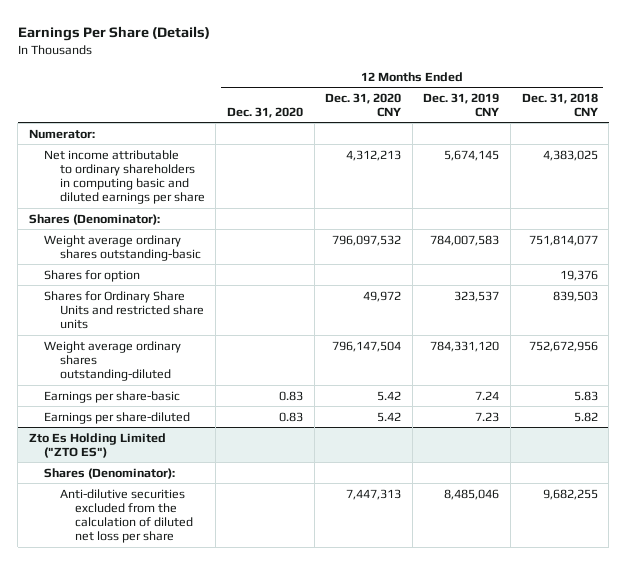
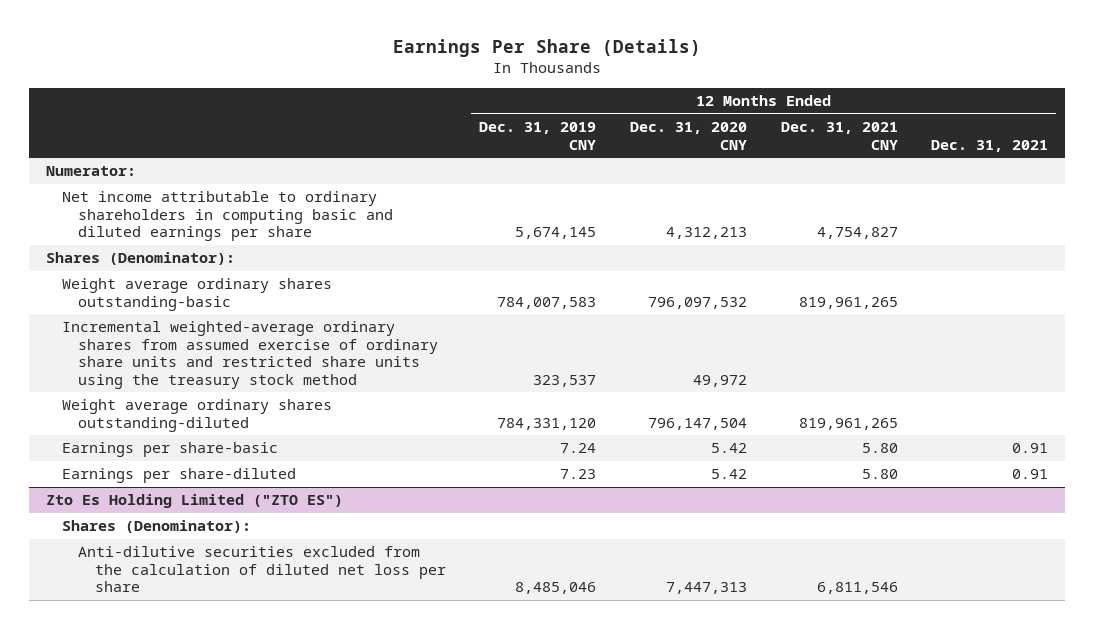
- | 12 Months Ended Dec. 31, 2020 | 12 Months Ended Dec. 31, 2020 CNY | 12 Months Ended Dec. 31, 2019 CNY | 12 Months Ended Dec. 31, 2018 CNY
+ | 12 Months Ended Dec. 31, 2019 CNY | 12 Months Ended Dec. 31, 2020 CNY | 12 Months Ended Dec. 31, 2021 CNY | 12 Months Ended Dec. 31, 2021
- Shares for option | | | | 19,376
- Shares for Ordinary Share Units and restricted share units | | 49,972 | 323,537 | 839,503
+ Incremental weighted-average ordinary shares from assumed exercise of ordinary share units and restricted share units using the treasury stock method | 323,537 | 49,972 | |

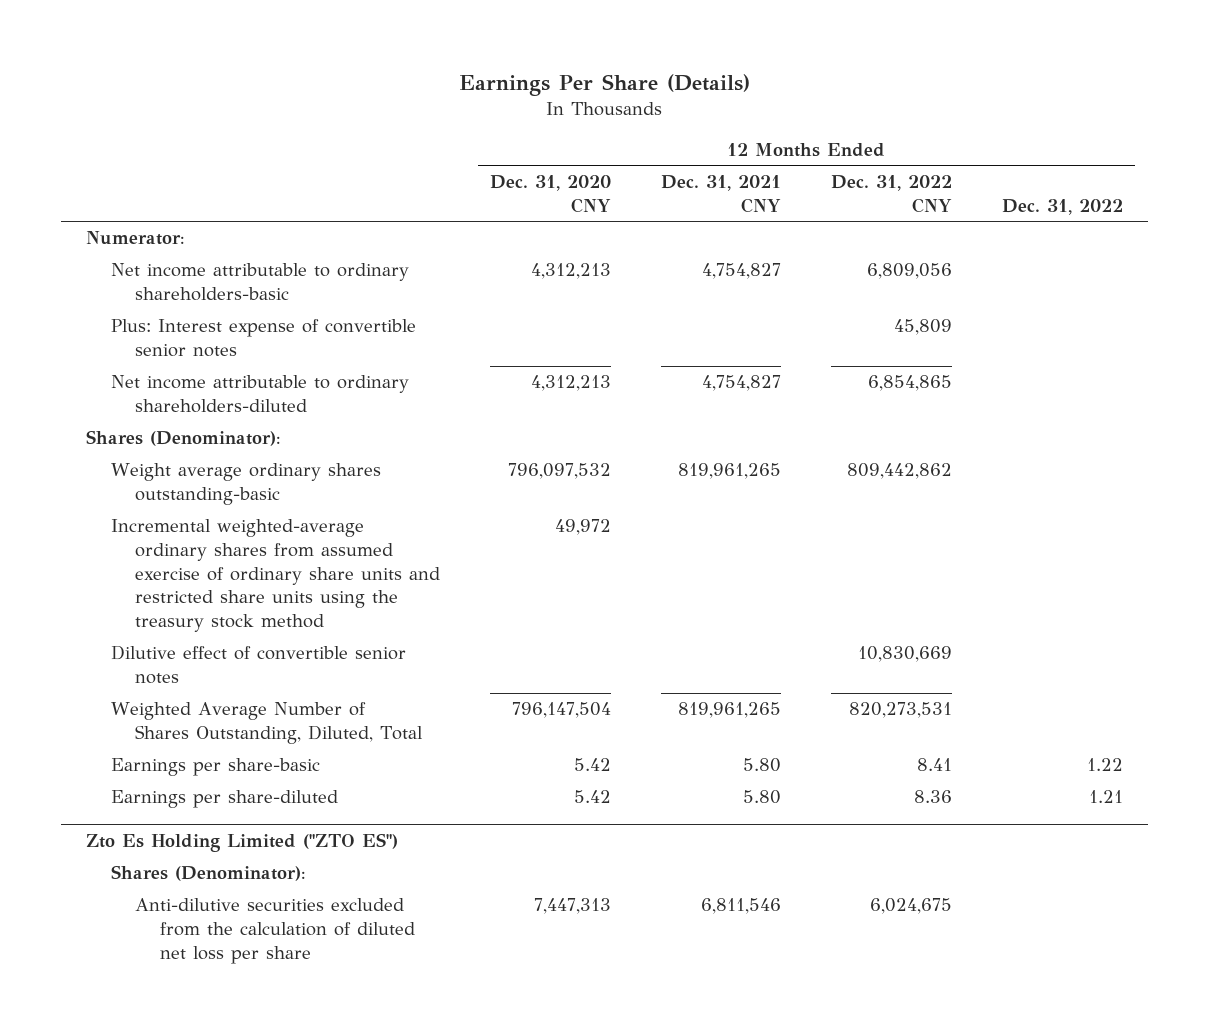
- | 12 Months Ended Dec. 31, 2019 CNY | 12 Months Ended Dec. 31, 2020 CNY | 12 Months Ended Dec. 31, 2021 CNY | 12 Months Ended Dec. 31, 2021
+ | 12 Months Ended Dec. 31, 2020 CNY | 12 Months Ended Dec. 31, 2021 CNY | 12 Months Ended Dec. 31, 2022 CNY | 12 Months Ended Dec. 31, 2022
- Net income attributable to ordinary shareholders in computing basic and diluted earnings per share | 5,674,145 | 4,312,213 | 4,754,827 |
+ Net income attributable to ordinary shareholders-basic | 4,312,213 | 4,754,827 | 6,809,056 |
+ Plus: Interest expense of convertible senior notes | | | 45,809 |
+ Net income attributable to ordinary shareholders-diluted | 4,312,213 | 4,754,827 | 6,854,865 |
- Weight average ordinary shares outstanding-diluted | 784,331,120 | 796,147,504 | 819,961,265 |
+ Dilutive effect of convertible senior notes | | | 10,830,669 |
+ Weighted Average Number of Shares Outstanding, Diluted, Total | 796,147,504 | 819,961,265 | 820,273,531 |

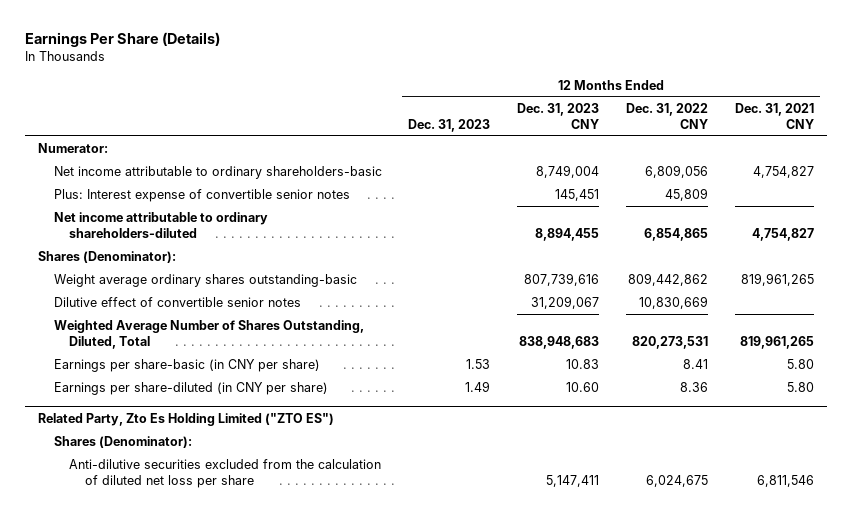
- | 12 Months Ended Dec. 31, 2020 CNY | 12 Months Ended Dec. 31, 2021 CNY | 12 Months Ended Dec. 31, 2022 CNY | 12 Months Ended Dec. 31, 2022
+ | 12 Months Ended Dec. 31, 2023 | 12 Months Ended Dec. 31, 2023 CNY | 12 Months Ended Dec. 31, 2022 CNY | 12 Months Ended Dec. 31, 2021 CNY
- Incremental weighted-average ordinary shares from assumed exercise of ordinary share units and restricted share units using the treasury stock method | 49,972 | | |
- Earnings per share-basic | 5.42 | 5.80 | 8.41 | 1.22
- Earnings per share-diluted | 5.42 | 5.80 | 8.36 | 1.21
- Zto Es Holding Limited ("ZTO ES")
+ Earnings per share-basic (in CNY per share) | 1.53 | 10.83 | 8.41 | 5.80
+ Earnings per share-diluted (in CNY per share) | 1.49 | 10.60 | 8.36 | 5.80
+ Related Party, Zto Es Holding Limited ("ZTO ES")

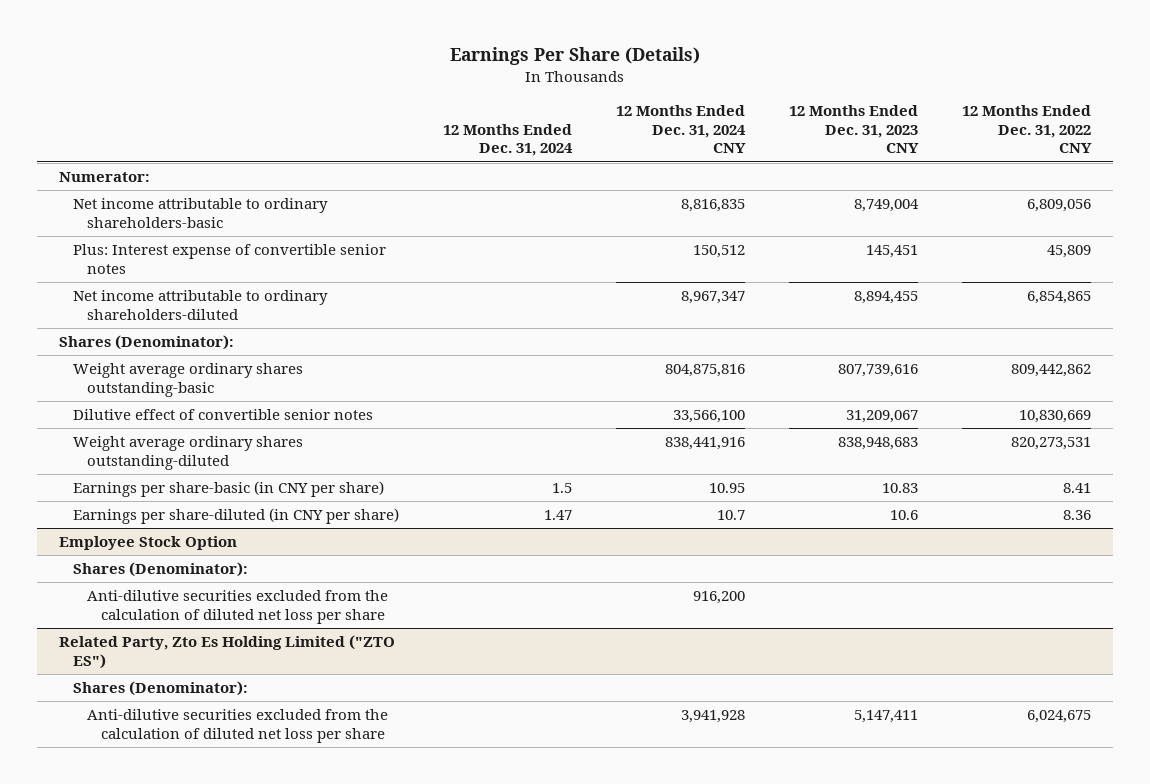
- | 12 Months Ended Dec. 31, 2023 | 12 Months Ended Dec. 31, 2023 CNY | 12 Months Ended Dec. 31, 2022 CNY | 12 Months Ended Dec. 31, 2021 CNY
+ | 12 Months Ended Dec. 31, 2024 | 12 Months Ended Dec. 31, 2024 CNY | 12 Months Ended Dec. 31, 2023 CNY | 12 Months Ended Dec. 31, 2022 CNY
- Weighted Average Number of Shares Outstanding, Diluted, Total | | 838,948,683 | 820,273,531 | 819,961,265
+ Weight average ordinary shares outstanding-diluted | | 838,441,916 | 838,948,683 | 820,273,531
- Earnings per share-diluted (in CNY per share) | 1.49 | 10.60 | 8.36 | 5.80
+ Earnings per share-diluted (in CNY per share) | 1.47 | 10.7 | 10.6 | 8.36
+ Employee Stock Option
+ Shares (Denominator):
+ Anti-dilutive securities excluded from the calculation of diluted net loss per share | | 916,200 | |

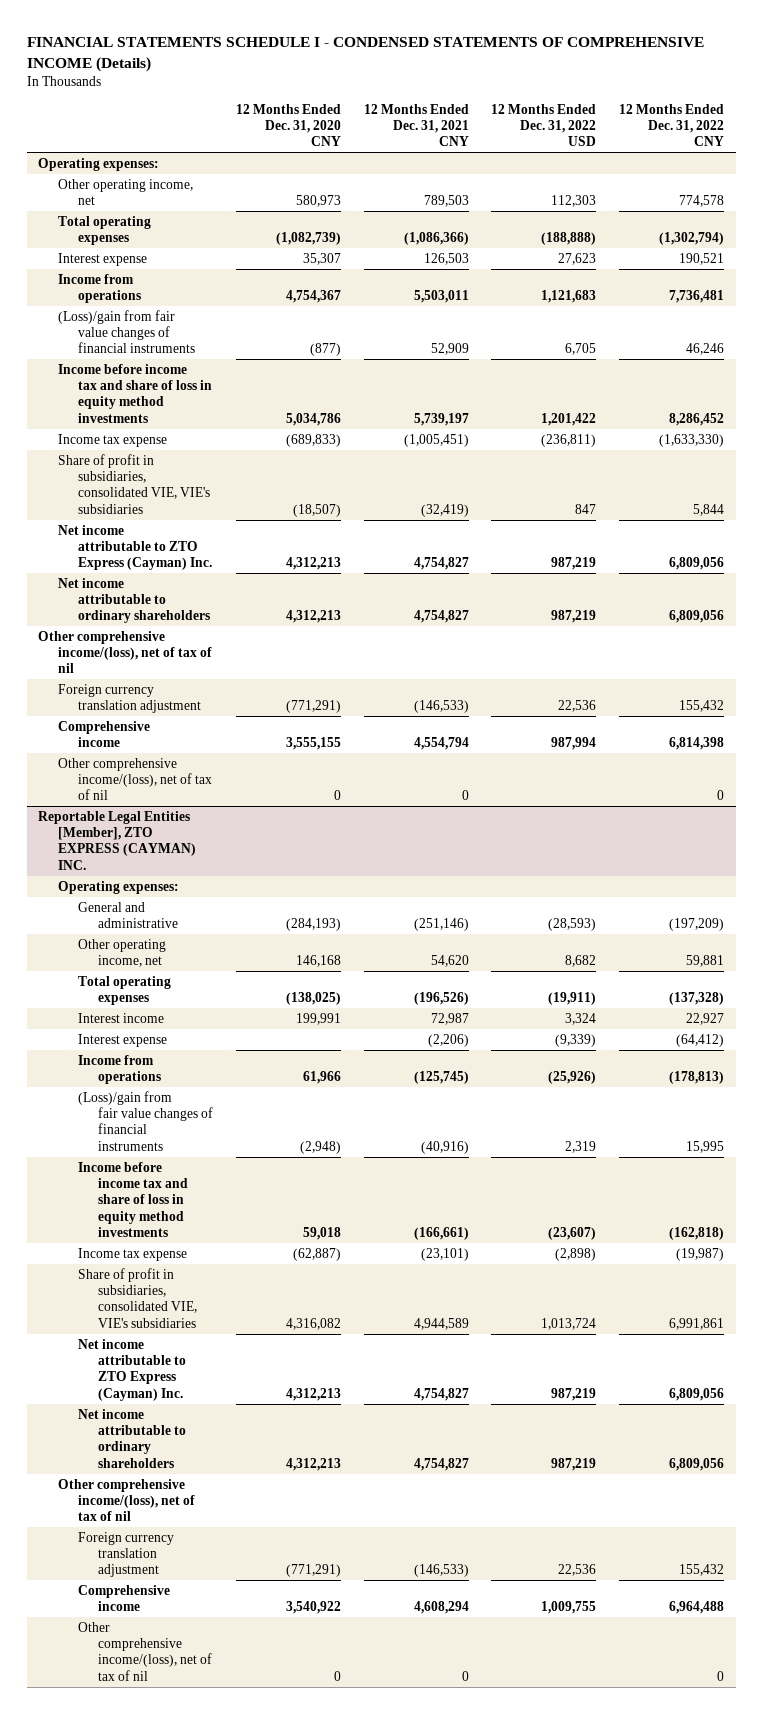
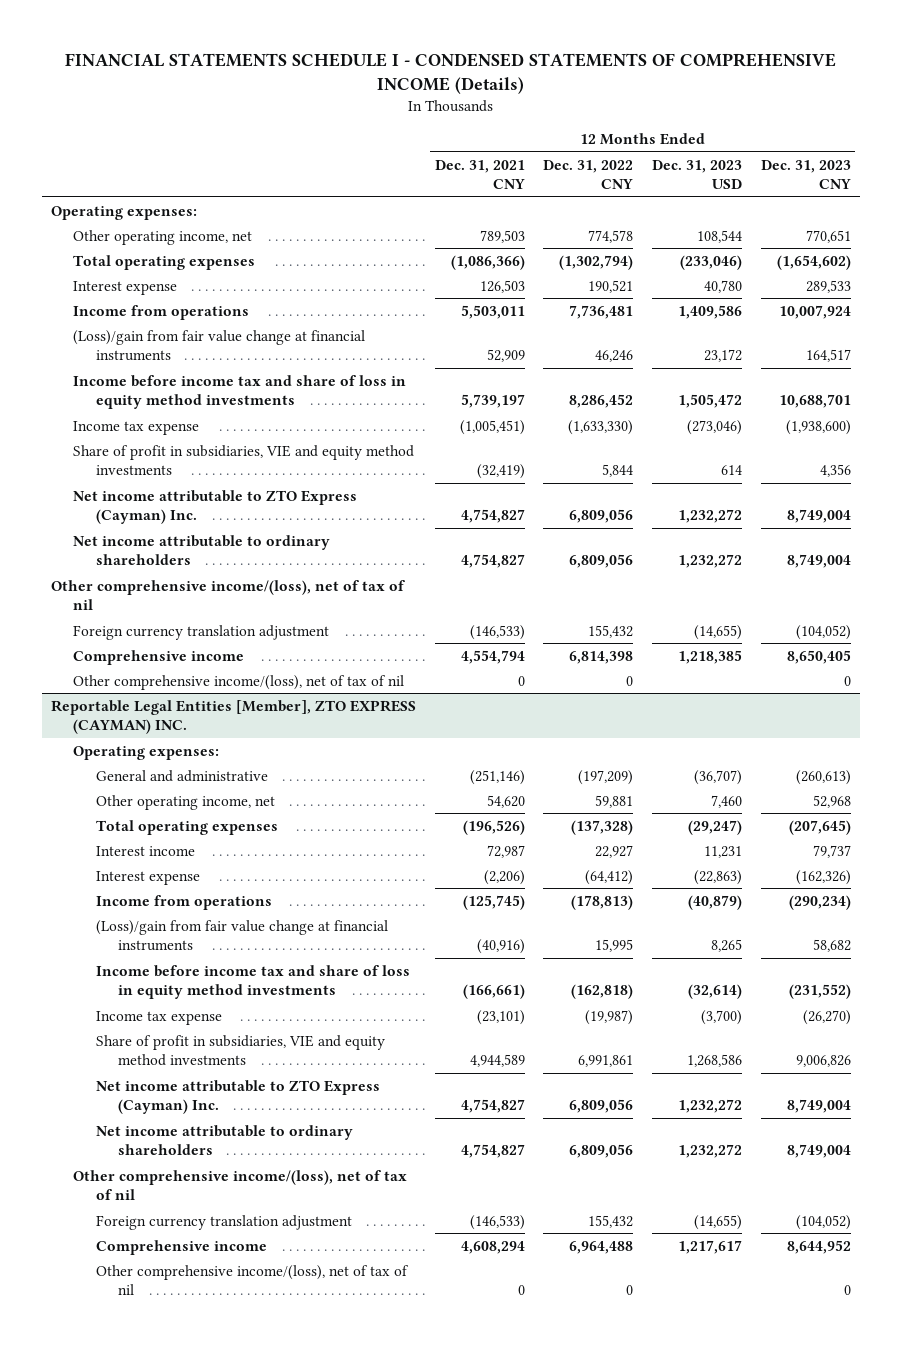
- | 12 Months Ended Dec. 31, 2020 CNY | 12 Months Ended Dec. 31, 2021 CNY | 12 Months Ended Dec. 31, 2022 USD | 12 Months Ended Dec. 31, 2022 CNY
+ | 12 Months Ended Dec. 31, 2021 CNY | 12 Months Ended Dec. 31, 2022 CNY | 12 Months Ended Dec. 31, 2023 USD | 12 Months Ended Dec. 31, 2023 CNY
- (Loss)/gain from fair value changes of financial instruments | (877) | 52,909 | 6,705 | 46,246
+ (Loss)/gain from fair value change at financial instruments | 52,909 | 46,246 | 23,172 | 164,517
- Share of profit in subsidiaries, consolidated VIE, VIE's subsidiaries | (18,507) | (32,419) | 847 | 5,844
+ Share of profit in subsidiaries, VIE and equity method investments | (32,419) | 5,844 | 614 | 4,356
@ Reportable Legal Entities [Member], ZTO EXPRESS (CAYMAN) INC.
- (Loss)/gain from fair value changes of financial instruments | (2,948) | (40,916) | 2,319 | 15,995
+ (Loss)/gain from fair value change at financial instruments | (40,916) | 15,995 | 8,265 | 58,682
- Share of profit in subsidiaries, consolidated VIE, VIE's subsidiaries | 4,316,082 | 4,944,589 | 1,013,724 | 6,991,861
+ Share of profit in subsidiaries, VIE and equity method investments | 4,944,589 | 6,991,861 | 1,268,586 | 9,006,826

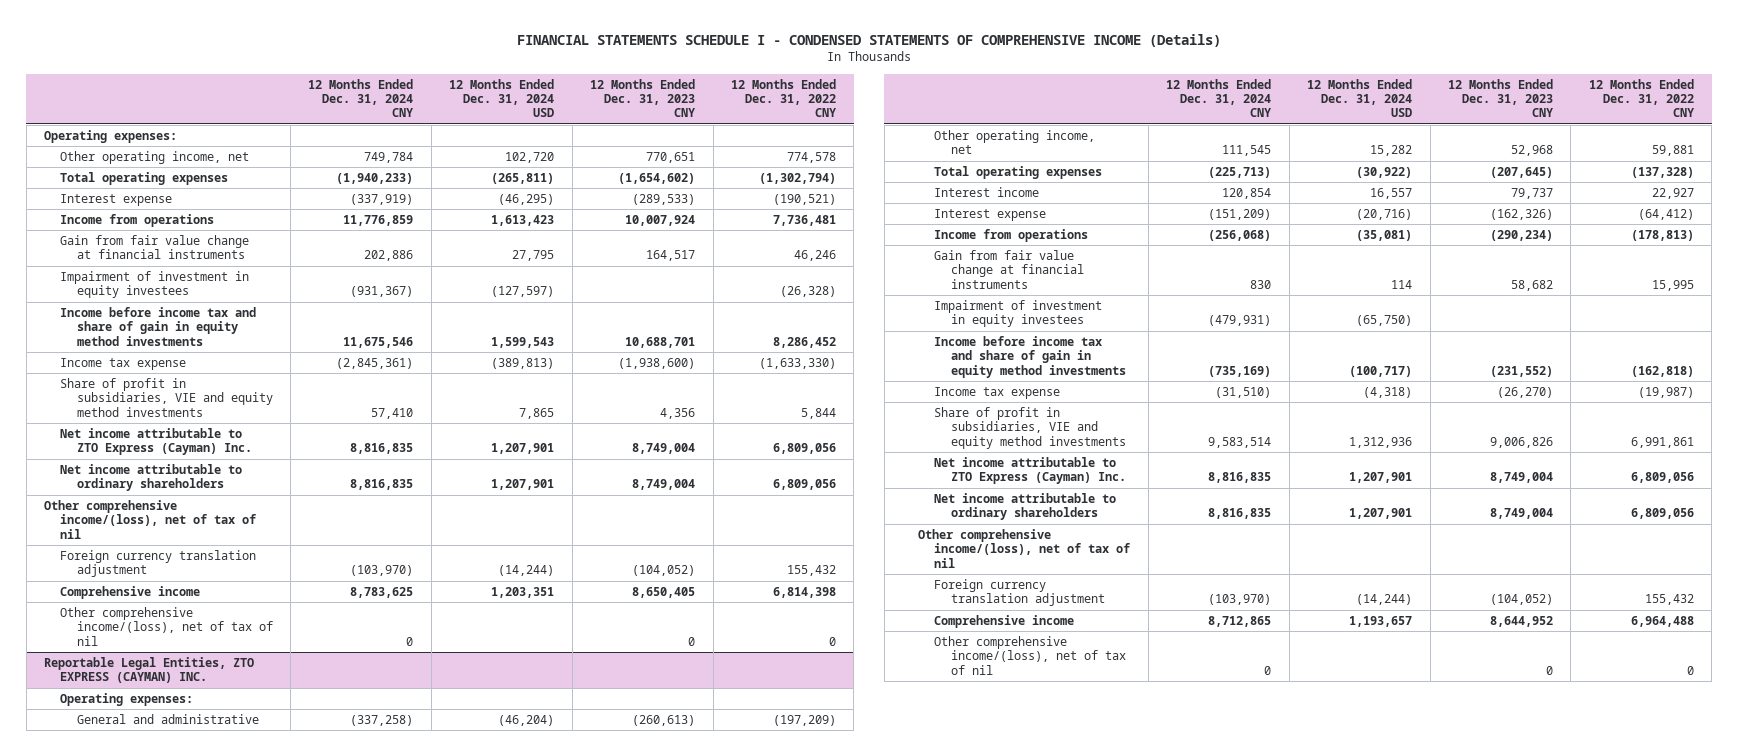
- | 12 Months Ended Dec. 31, 2021 CNY | 12 Months Ended Dec. 31, 2022 CNY | 12 Months Ended Dec. 31, 2023 USD | 12 Months Ended Dec. 31, 2023 CNY
+ | 12 Months Ended Dec. 31, 2024 CNY | 12 Months Ended Dec. 31, 2024 USD | 12 Months Ended Dec. 31, 2023 CNY | 12 Months Ended Dec. 31, 2022 CNY
- Interest expense | 126,503 | 190,521 | 40,780 | 289,533
+ Interest expense | (337,919) | (46,295) | (289,533) | (190,521)
- (Loss)/gain from fair value change at financial instruments | 52,909 | 46,246 | 23,172 | 164,517
- Income before income tax and share of loss in equity method investments | 5,739,197 | 8,286,452 | 1,505,472 | 10,688,701
+ Gain from fair value change at financial instruments | 202,886 | 27,795 | 164,517 | 46,246
+ Impairment of investment in equity investees | (931,367) | (127,597) | | (26,328)
+ Income before income tax and share of gain in equity method investments | 11,675,546 | 1,599,543 | 10,688,701 | 8,286,452
- Reportable Legal Entities [Member], ZTO EXPRESS (CAYMAN) INC.
+ Reportable Legal Entities, ZTO EXPRESS (CAYMAN) INC.
- (Loss)/gain from fair value change at financial instruments | (40,916) | 15,995 | 8,265 | 58,682
- Income before income tax and share of loss in equity method investments | (166,661) | (162,818) | (32,614) | (231,552)
+ Gain from fair value change at financial instruments | 830 | 114 | 58,682 | 15,995
+ Impairment of investment in equity investees | (479,931) | (65,750) | |
+ Income before income tax and share of gain in equity method investments | (735,169) | (100,717) | (231,552) | (162,818)

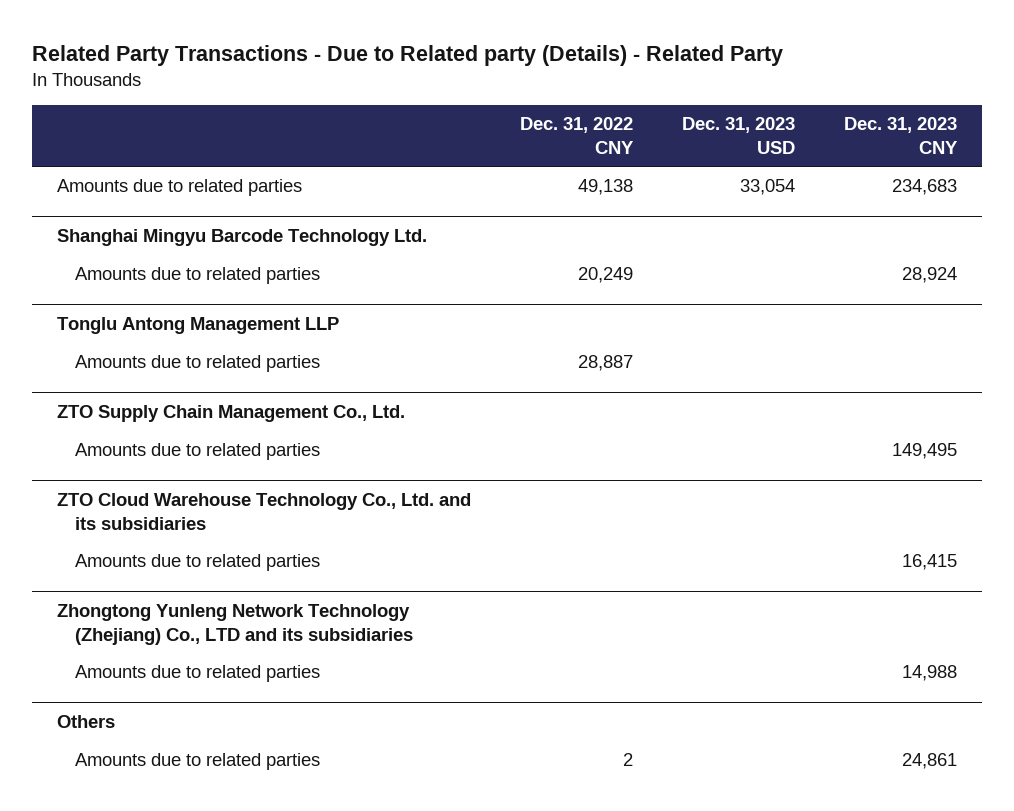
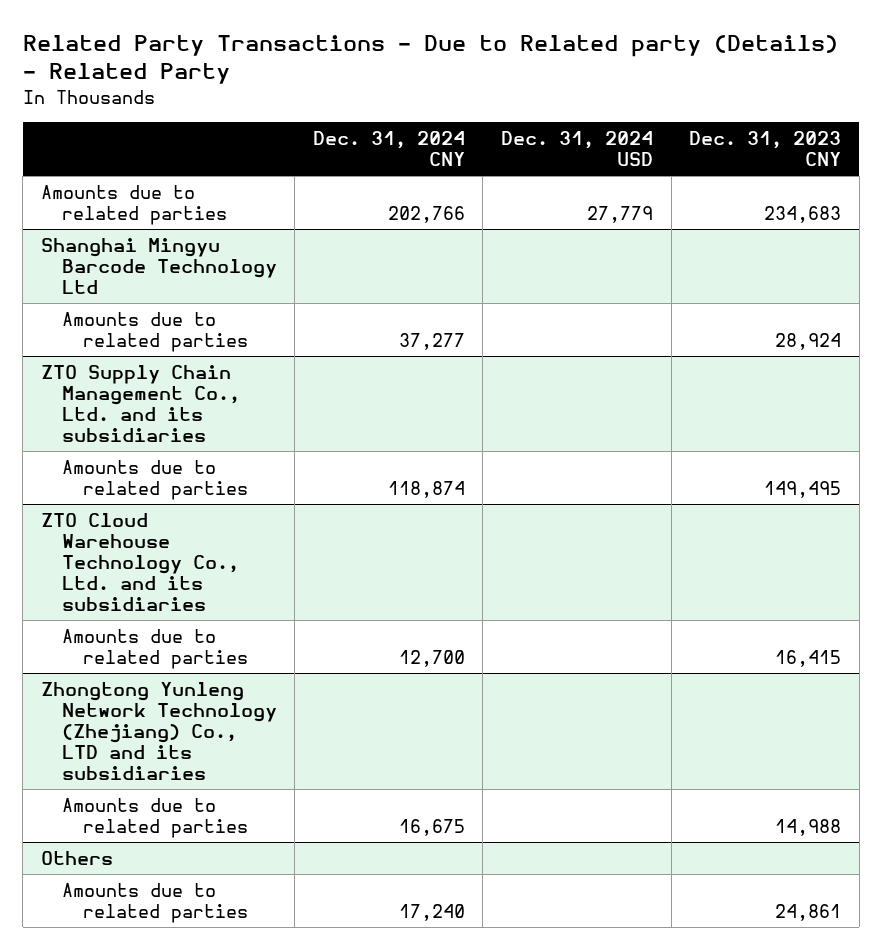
- | Dec. 31, 2022 CNY | Dec. 31, 2023 USD | Dec. 31, 2023 CNY
+ | Dec. 31, 2024 CNY | Dec. 31, 2024 USD | Dec. 31, 2023 CNY
- Shanghai Mingyu Barcode Technology Ltd.
+ Shanghai Mingyu Barcode Technology Ltd
- Tonglu Antong Management LLP
- Amounts due to related parties | 28,887 | |
- ZTO Supply Chain Management Co., Ltd.
+ ZTO Supply Chain Management Co., Ltd. and its subsidiaries

